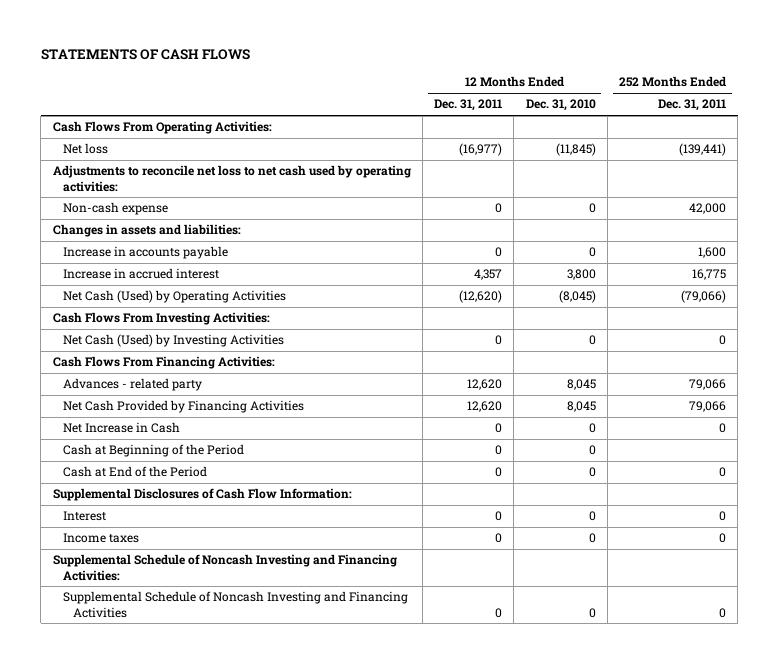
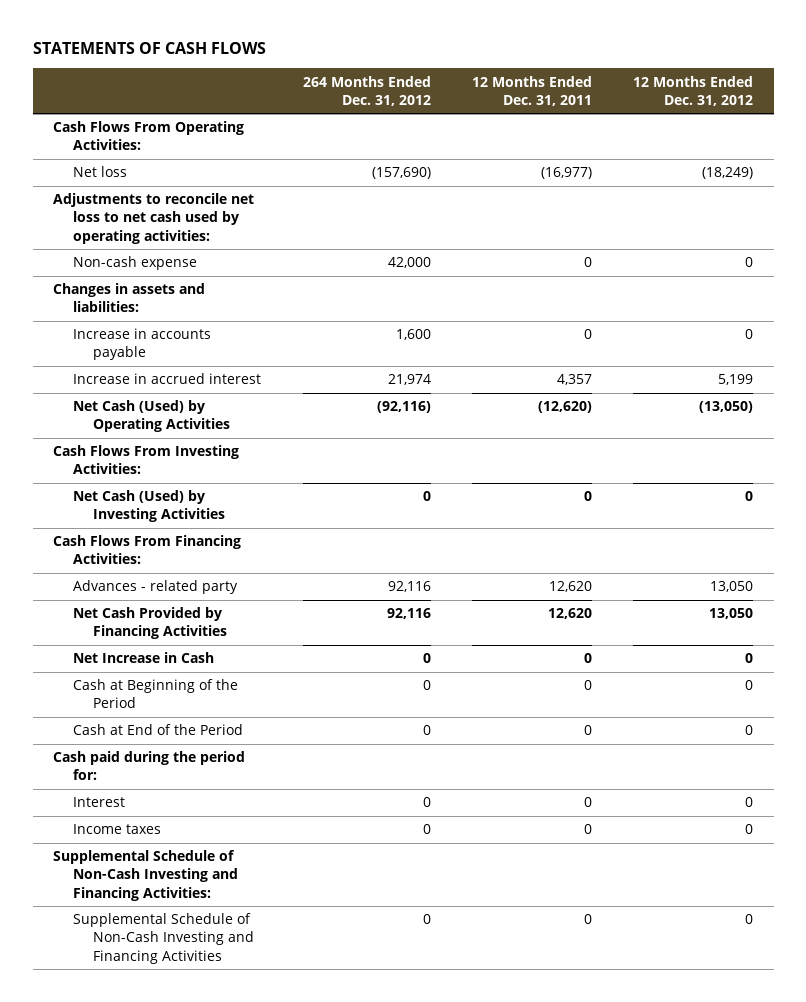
- | 12 Months Ended Dec. 31, 2011 | 12 Months Ended Dec. 31, 2010 | 252 Months Ended Dec. 31, 2011
+ | 264 Months Ended Dec. 31, 2012 | 12 Months Ended Dec. 31, 2011 | 12 Months Ended Dec. 31, 2012
- Supplemental Disclosures of Cash Flow Information:
+ Cash paid during the period for:
- Supplemental Schedule of Noncash Investing and Financing Activities:
- Supplemental Schedule of Noncash Investing and Financing Activities | 0 | 0 | 0
+ Supplemental Schedule of Non-Cash Investing and Financing Activities:
+ Supplemental Schedule of Non-Cash Investing and Financing Activities | 0 | 0 | 0

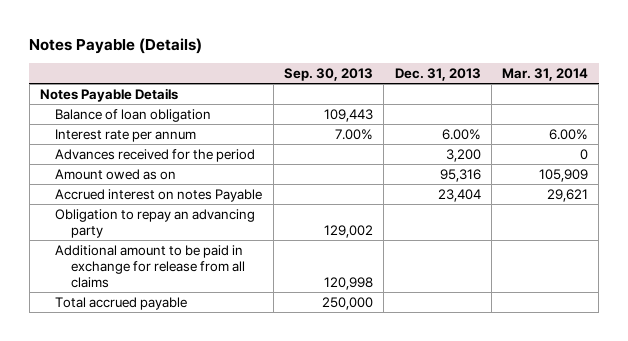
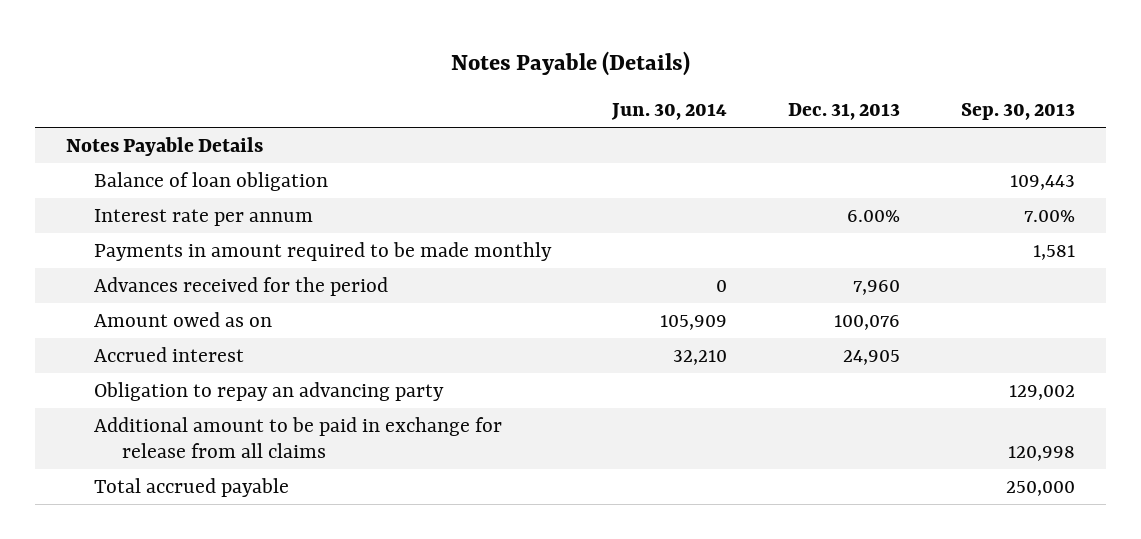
- | Sep. 30, 2013 | Dec. 31, 2013 | Mar. 31, 2014
+ | Jun. 30, 2014 | Dec. 31, 2013 | Sep. 30, 2013
- Advances received for the period | | 3,200 | 0
- Amount owed as on | | 95,316 | 105,909
- Accrued interest on notes Payable | | 23,404 | 29,621
+ Payments in amount required to be made monthly | | | 1,581
+ Advances received for the period | 0 | 7,960 |
+ Amount owed as on | 105,909 | 100,076 |
+ Accrued interest | 32,210 | 24,905 |

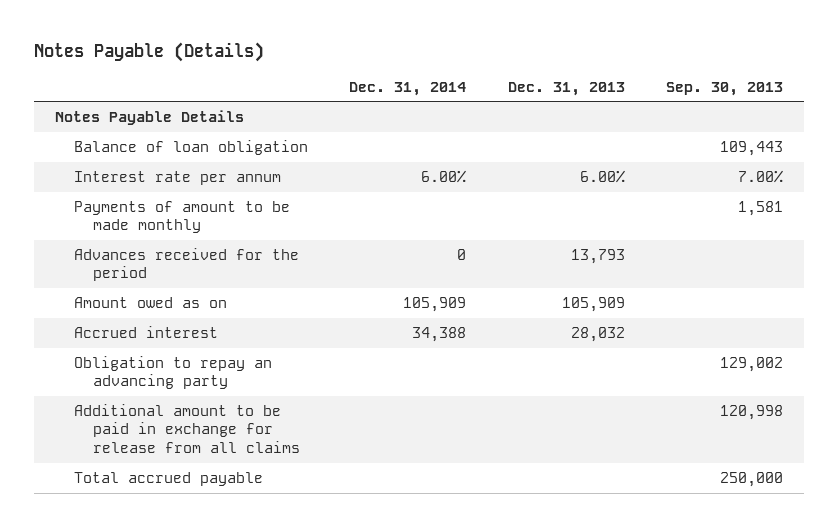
- | Jun. 30, 2014 | Dec. 31, 2013 | Sep. 30, 2013
+ | Dec. 31, 2014 | Dec. 31, 2013 | Sep. 30, 2013
- Payments in amount required to be made monthly | | | 1,581
- Advances received for the period | 0 | 7,960 |
- Amount owed as on | 105,909 | 100,076 |
- Accrued interest | 32,210 | 24,905 |
+ Payments of amount to be made monthly | | | 1,581
+ Advances received for the period | 0 | 13,793 |
+ Amount owed as on | 105,909 | 105,909 |
+ Accrued interest | 34,388 | 28,032 |

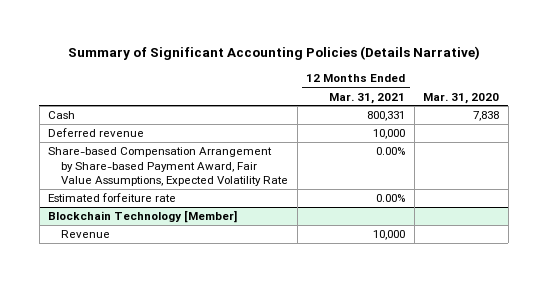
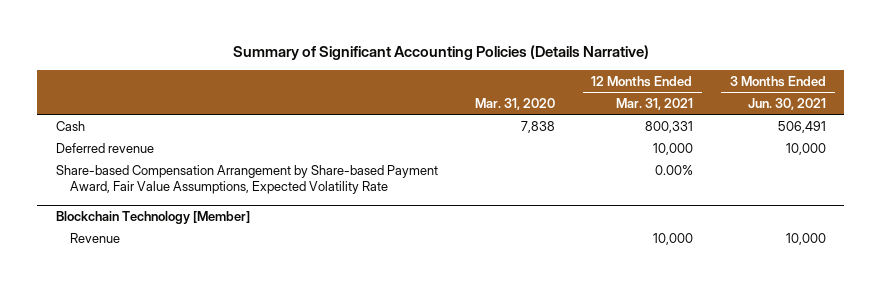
- | 12 Months Ended Mar. 31, 2021 | Mar. 31, 2020
+ | Mar. 31, 2020 | 12 Months Ended Mar. 31, 2021 | 3 Months Ended Jun. 30, 2021
- Estimated forfeiture rate | 0.00% |

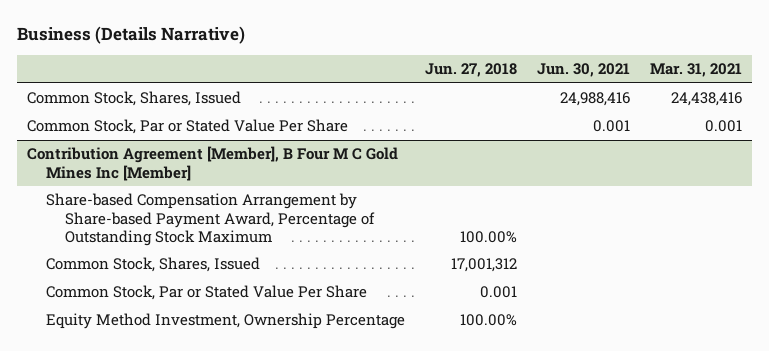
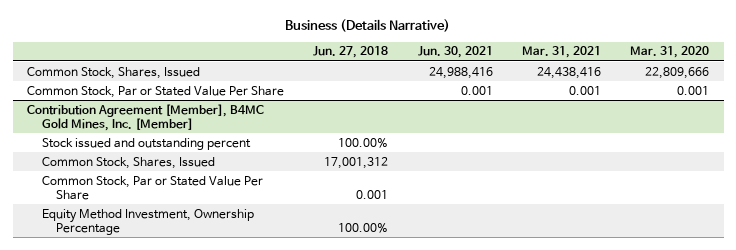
- | Jun. 27, 2018 | Jun. 30, 2021 | Mar. 31, 2021
+ | Jun. 27, 2018 | Jun. 30, 2021 | Mar. 31, 2021 | Mar. 31, 2020
- Contribution Agreement [Member], B Four M C Gold Mines Inc [Member]
- Share-based Compensation Arrangement by Share-based Payment Award, Percentage of Outstanding Stock Maximum | 100.00% | |
+ Contribution Agreement [Member], B4MC Gold Mines, Inc. [Member]
+ Stock issued and outstanding percent | 100.00% | | |

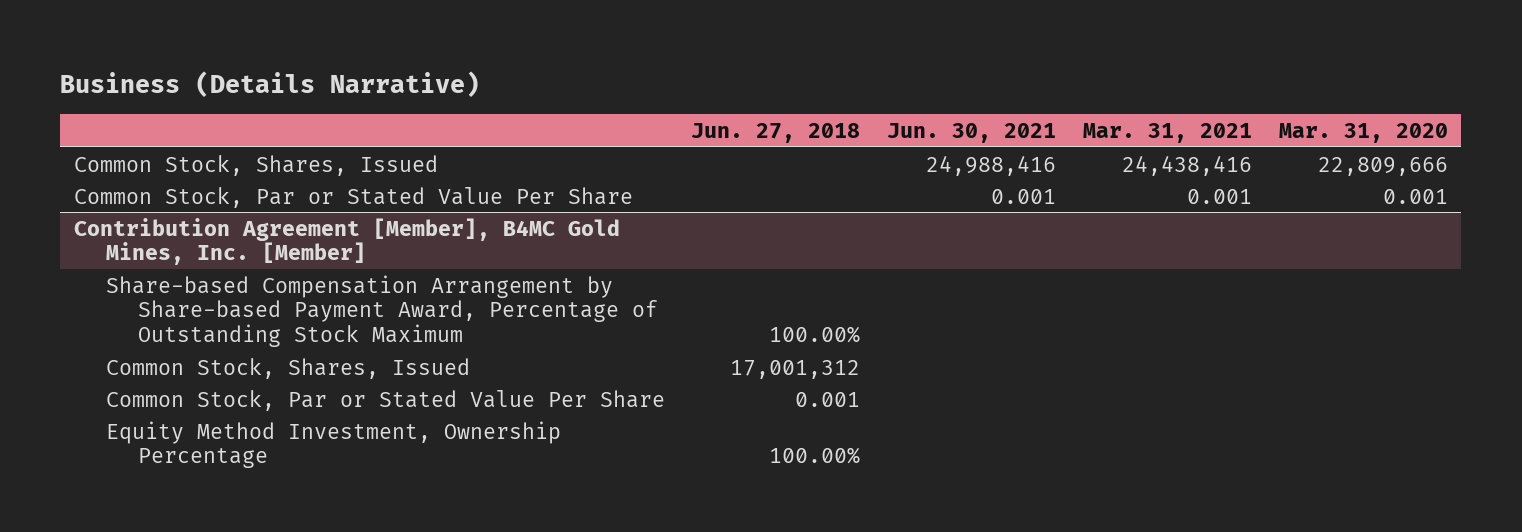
@ Contribution Agreement [Member], B4MC Gold Mines, Inc. [Member]
- Stock issued and outstanding percent | 100.00% | | |
+ Share-based Compensation Arrangement by Share-based Payment Award, Percentage of Outstanding Stock Maximum | 100.00% | | |

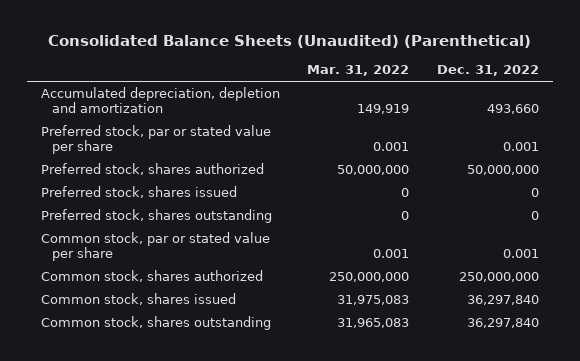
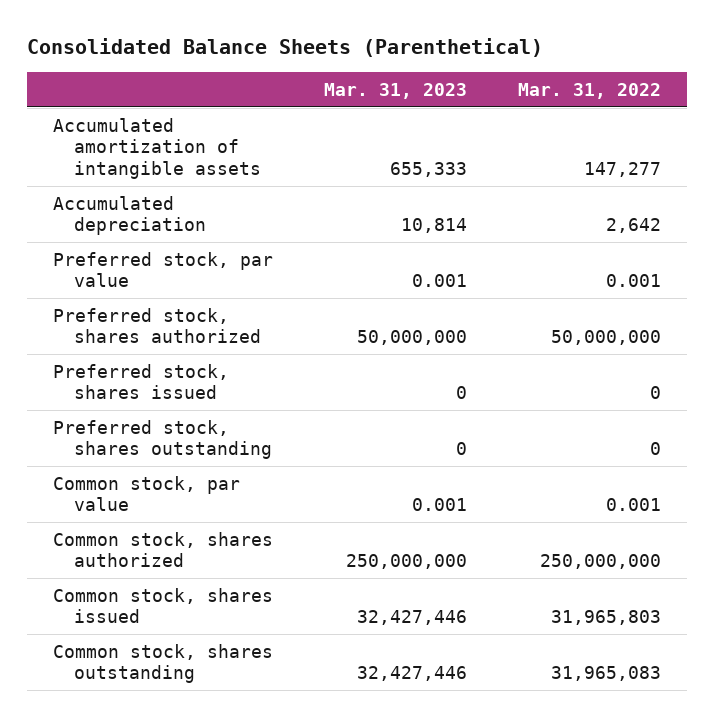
- Consolidated Balance Sheets (Unaudited) (Parenthetical)
+ Consolidated Balance Sheets (Parenthetical)
- | Mar. 31, 2022 | Dec. 31, 2022
+ | Mar. 31, 2023 | Mar. 31, 2022
- Accumulated depreciation, depletion and amortization | 149,919 | 493,660
- Preferred stock, par or stated value per share | 0.001 | 0.001
+ Accumulated amortization of intangible assets | 655,333 | 147,277
+ Accumulated depreciation | 10,814 | 2,642
+ Preferred stock, par value | 0.001 | 0.001
- Common stock, par or stated value per share | 0.001 | 0.001
+ Common stock, par value | 0.001 | 0.001
- Common stock, shares issued | 31,975,083 | 36,297,840
+ Common stock, shares issued | 32,427,446 | 31,965,803

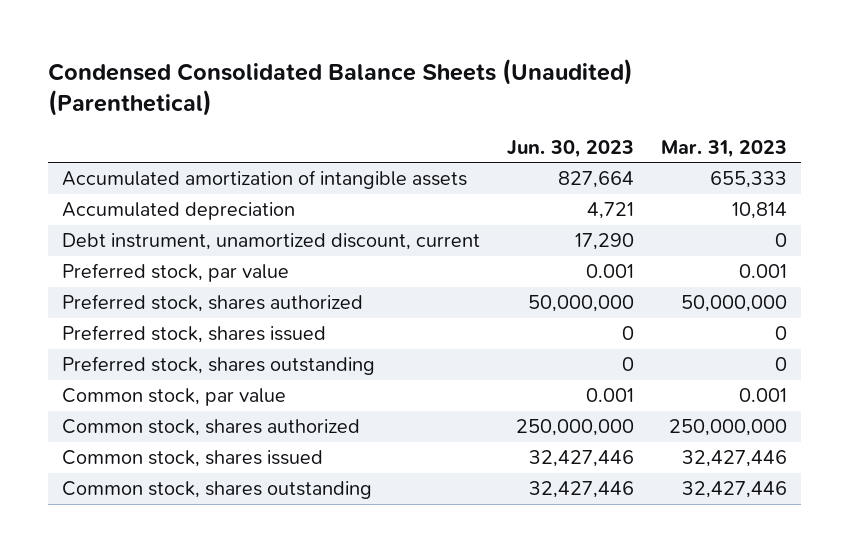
- Consolidated Balance Sheets (Parenthetical)
+ Condensed Consolidated Balance Sheets (Unaudited) (Parenthetical)
- | Mar. 31, 2023 | Mar. 31, 2022
+ | Jun. 30, 2023 | Mar. 31, 2023
+ Debt instrument, unamortized discount, current | 17,290 | 0

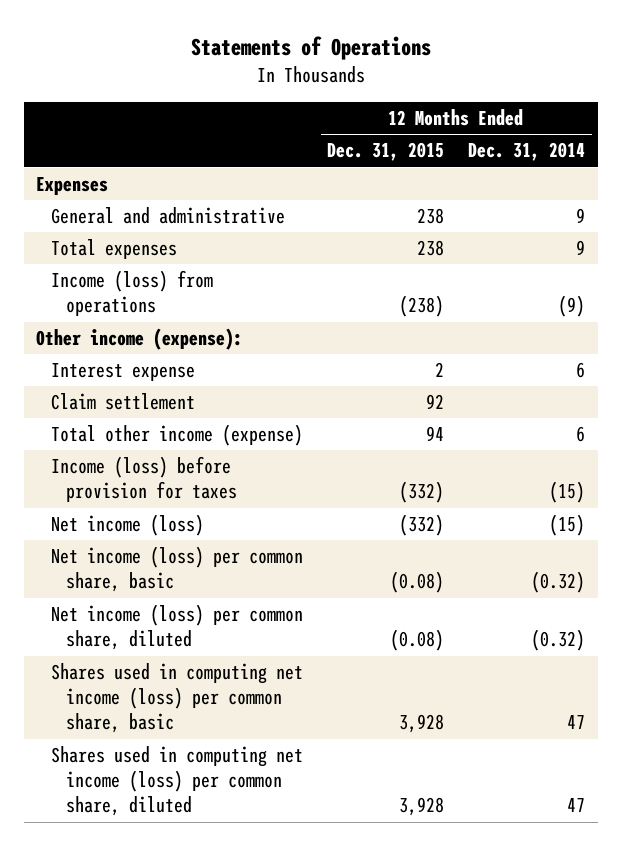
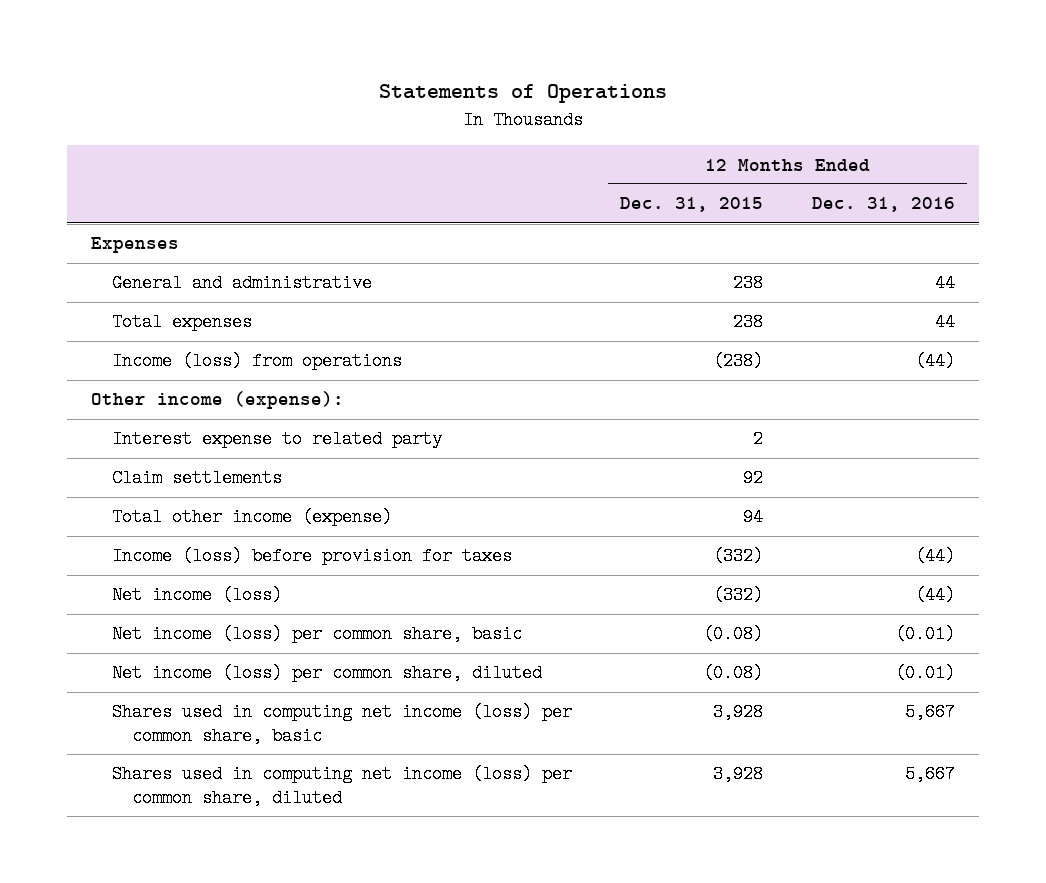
- | 12 Months Ended Dec. 31, 2015 | 12 Months Ended Dec. 31, 2014
+ | 12 Months Ended Dec. 31, 2015 | 12 Months Ended Dec. 31, 2016
- Interest expense | 2 | 6
- Claim settlement | 92 |
+ Interest expense to related party | 2 |
+ Claim settlements | 92 |

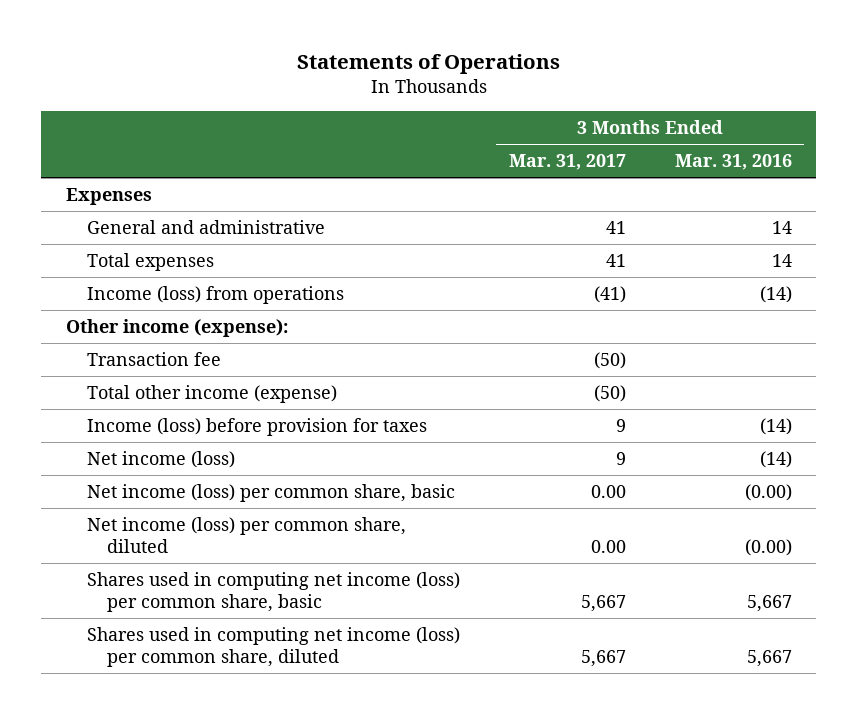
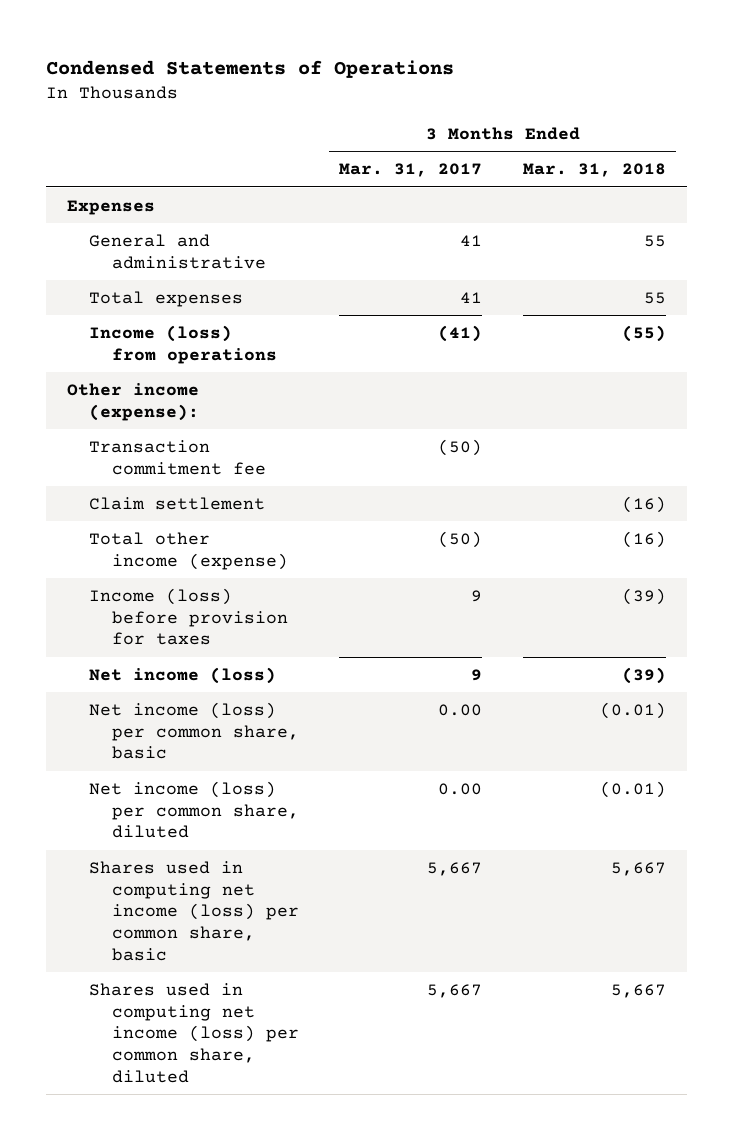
- Statements of Operations
+ Condensed Statements of Operations
- | 3 Months Ended Mar. 31, 2017 | 3 Months Ended Mar. 31, 2016
+ | 3 Months Ended Mar. 31, 2017 | 3 Months Ended Mar. 31, 2018
- Transaction fee | (50) |
+ Transaction commitment fee | (50) |
+ Claim settlement | | (16)

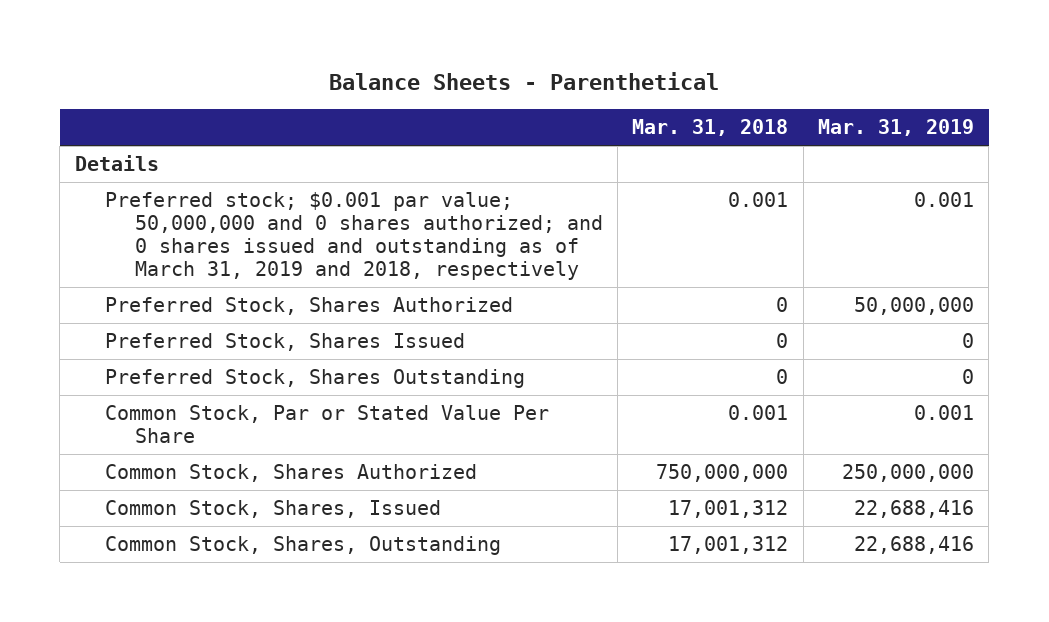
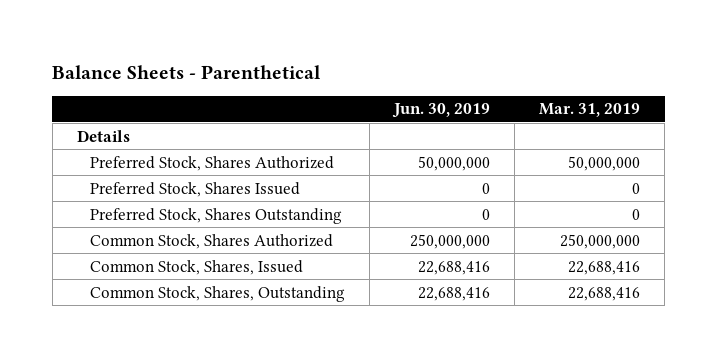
- | Mar. 31, 2018 | Mar. 31, 2019
+ | Jun. 30, 2019 | Mar. 31, 2019
- Preferred stock; $0.001 par value; 50,000,000 and 0 shares authorized; and 0 shares issued and outstanding as of March 31, 2019 and 2018, respectively | 0.001 | 0.001
- Common Stock, Par or Stated Value Per Share | 0.001 | 0.001

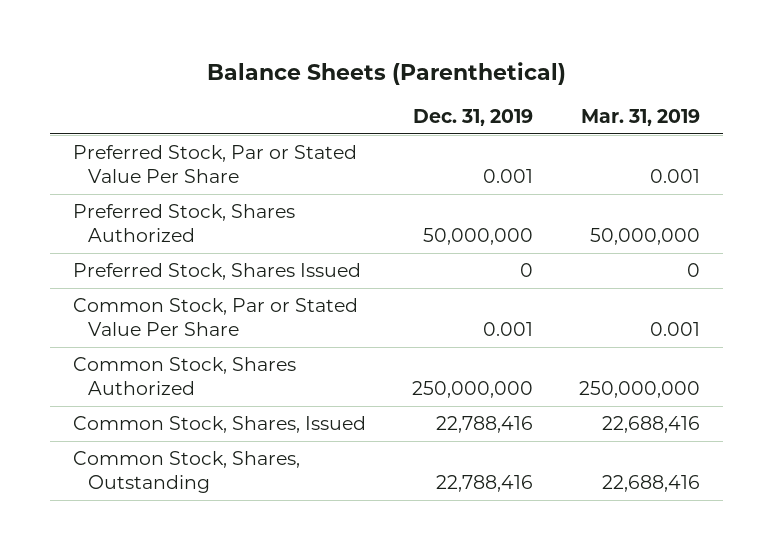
- Balance Sheets - Parenthetical
+ Balance Sheets (Parenthetical)
- | Jun. 30, 2019 | Mar. 31, 2019
+ | Dec. 31, 2019 | Mar. 31, 2019
- Details
+ Preferred Stock, Par or Stated Value Per Share | 0.001 | 0.001
- Preferred Stock, Shares Outstanding | 0 | 0
+ Common Stock, Par or Stated Value Per Share | 0.001 | 0.001

